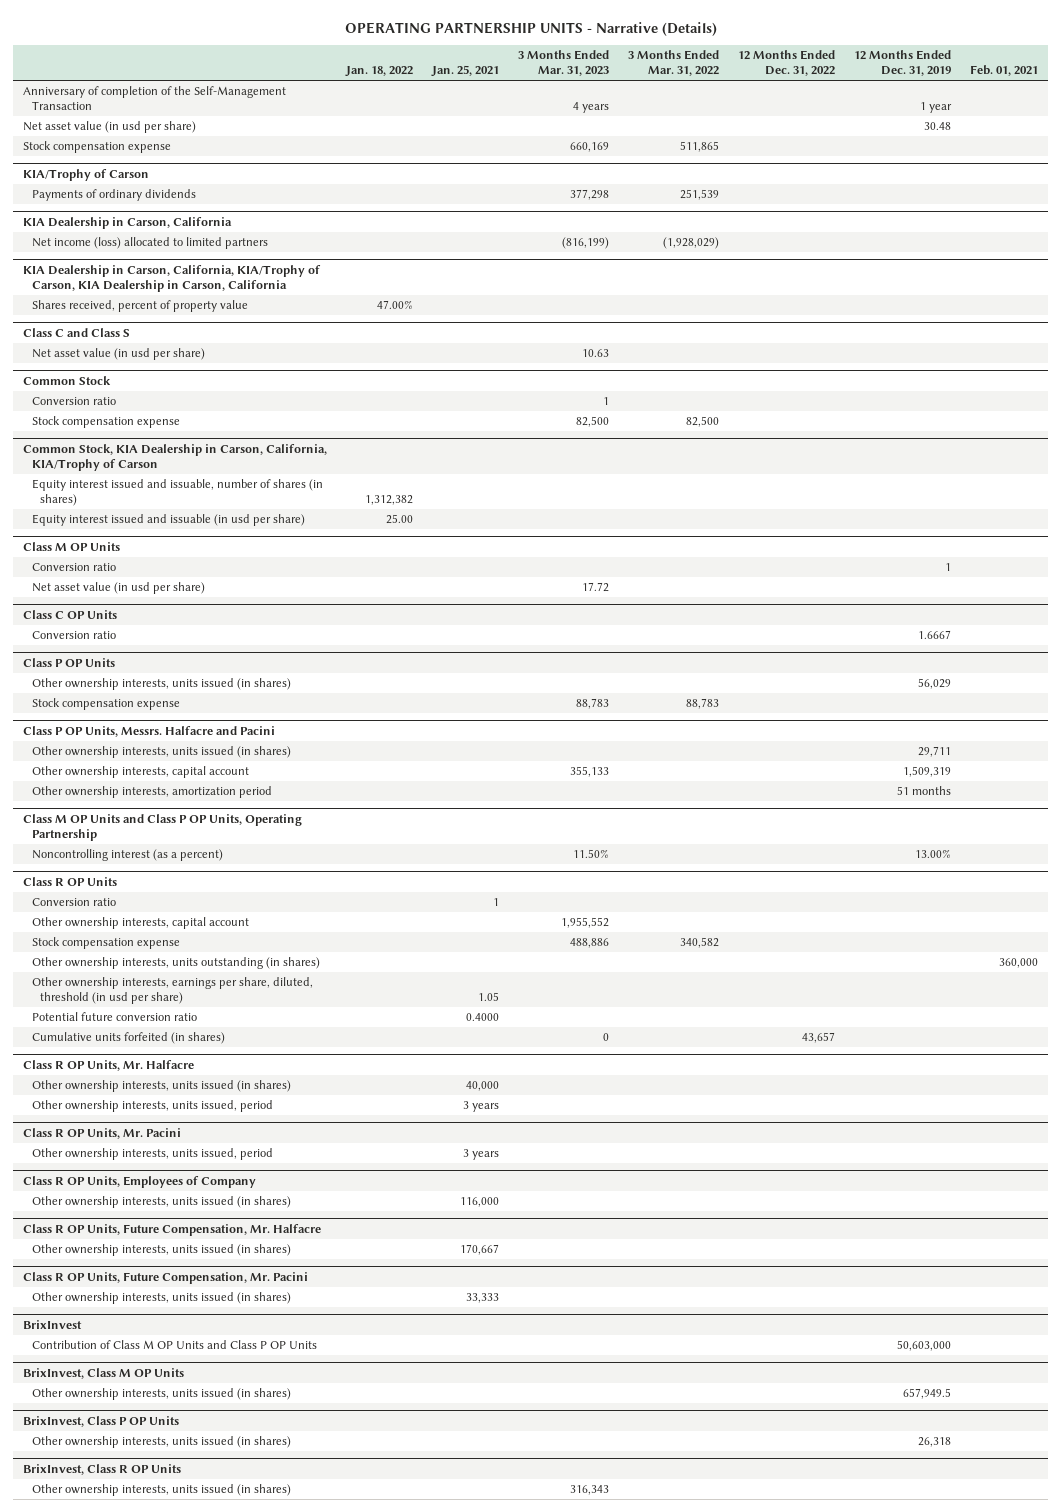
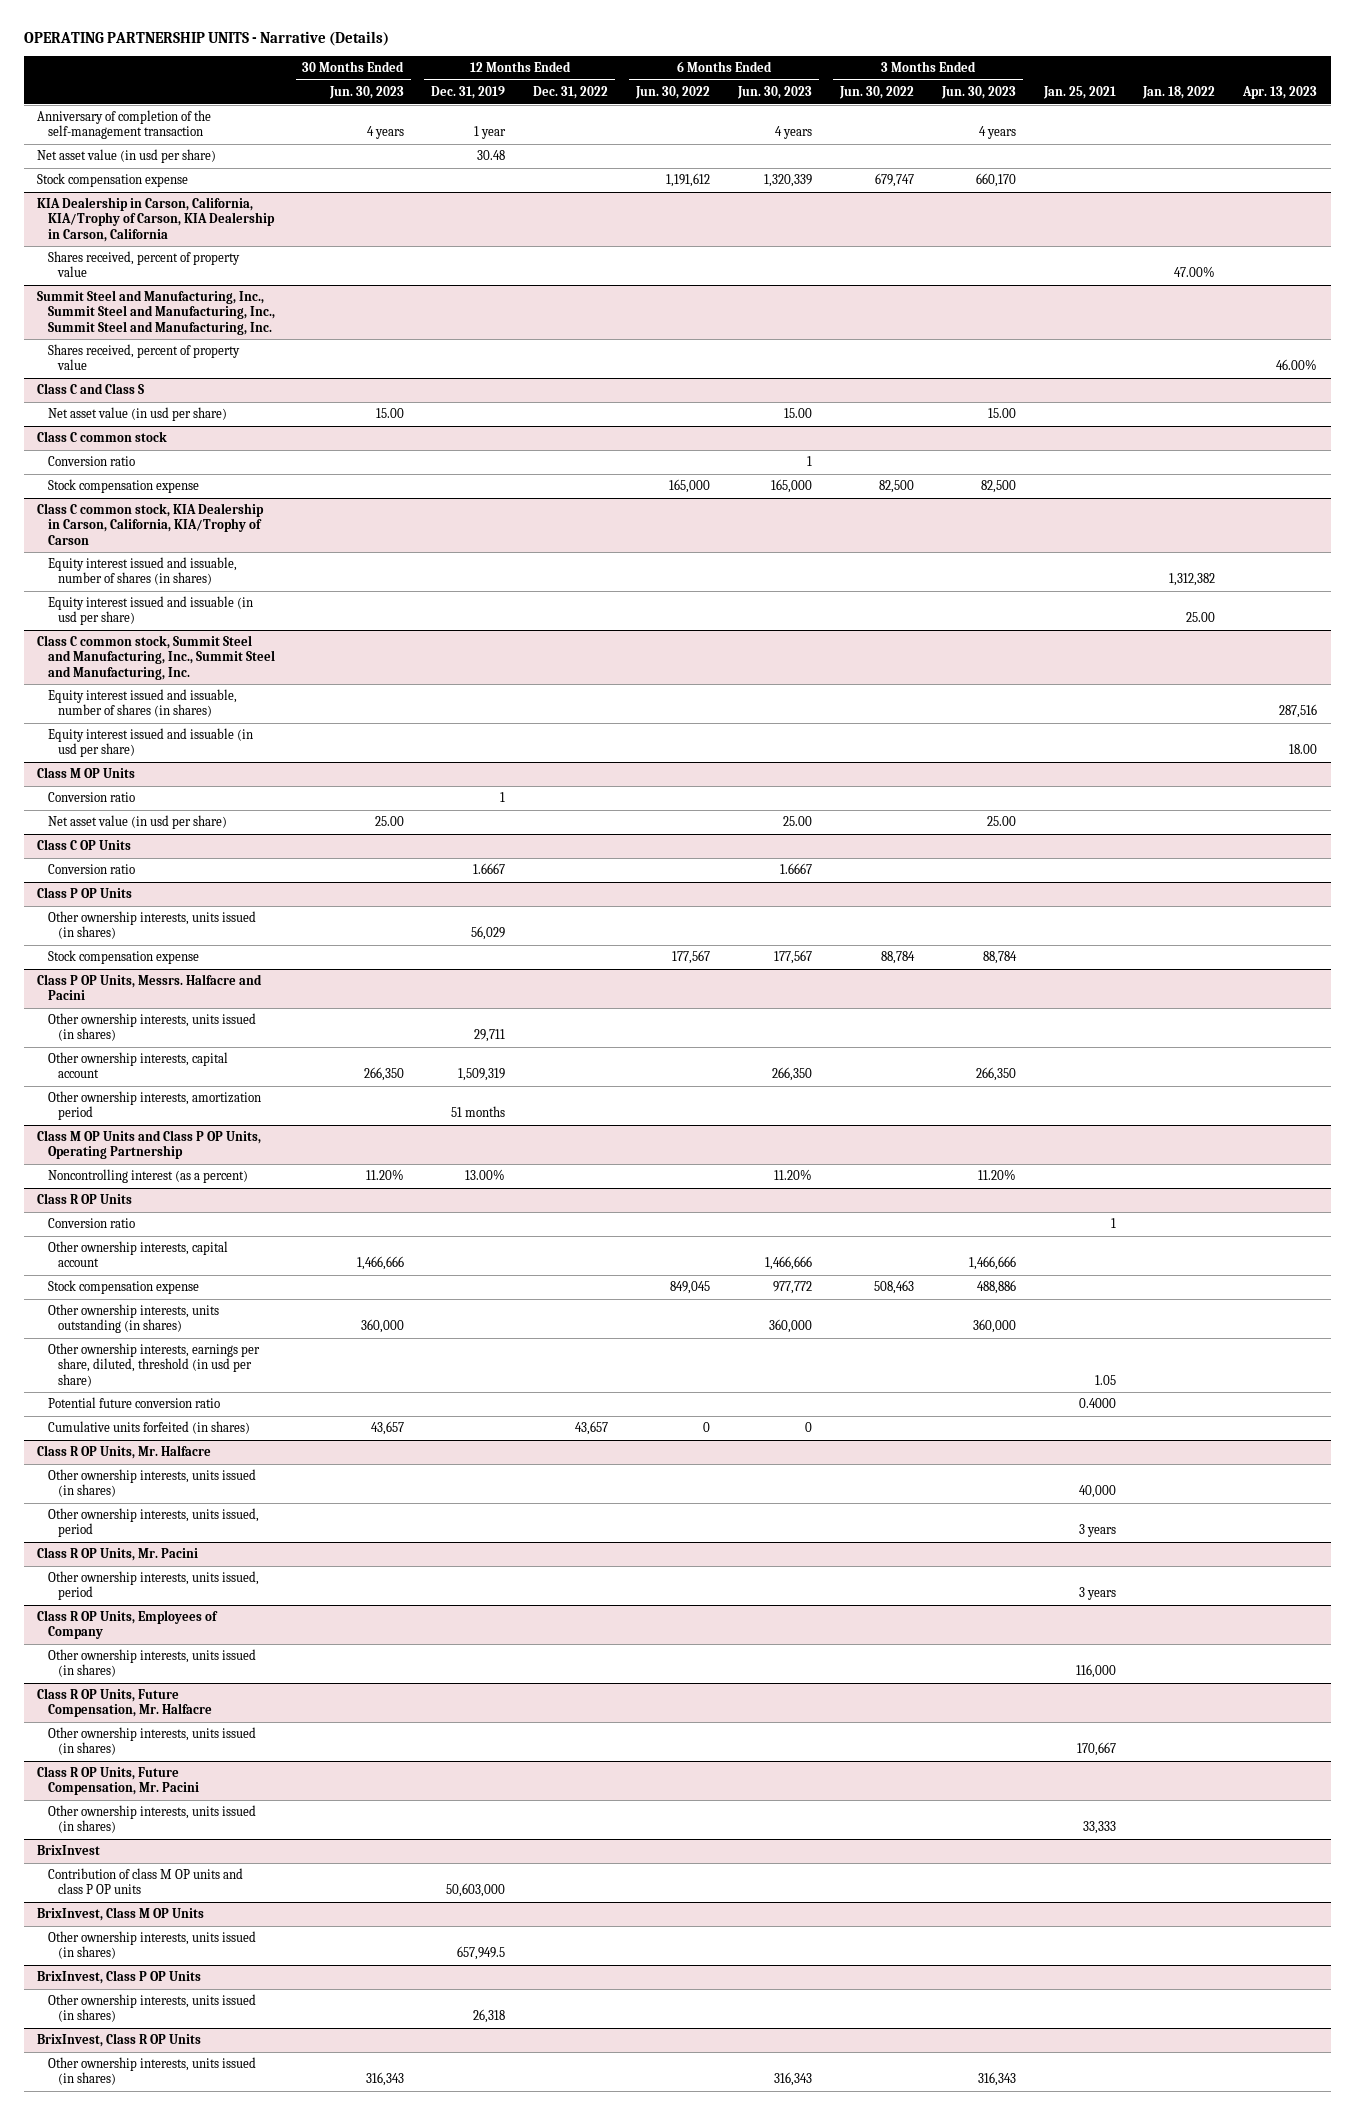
- | Jan. 18, 2022 | Jan. 25, 2021 | 3 Months Ended Mar. 31, 2023 | 3 Months Ended Mar. 31, 2022 | 12 Months Ended Dec. 31, 2022 | 12 Months Ended Dec. 31, 2019 | Feb. 01, 2021
+ | 30 Months Ended Jun. 30, 2023 | 12 Months Ended Dec. 31, 2019 | 12 Months Ended Dec. 31, 2022 | 6 Months Ended Jun. 30, 2022 | 6 Months Ended Jun. 30, 2023 | 3 Months Ended Jun. 30, 2022 | 3 Months Ended Jun. 30, 2023 | Jan. 25, 2021 | Jan. 18, 2022 | Apr. 13, 2023
- Anniversary of completion of the Self-Management Transaction | | | 4 years | | | 1 year |
+ Anniversary of completion of the self-management transaction | 4 years | 1 year | | | 4 years | | 4 years | | |
- KIA/Trophy of Carson
- Payments of ordinary dividends | | | 377,298 | 251,539 | | |
- KIA Dealership in Carson, California
- Net income (loss) allocated to limited partners | | | (816,199) | (1,928,029) | | |
+ Summit Steel and Manufacturing, Inc., Summit Steel and Manufacturing, Inc., Summit Steel and Manufacturing, Inc.
+ Shares received, percent of property value | | | | | | | | | | 46.00%
- Common Stock
+ Class C common stock
- Common Stock, KIA Dealership in Carson, California, KIA/Trophy of Carson
+ Class C common stock, KIA Dealership in Carson, California, KIA/Trophy of Carson
+ Class C common stock, Summit Steel and Manufacturing, Inc., Summit Steel and Manufacturing, Inc.
+ Equity interest issued and issuable, number of shares (in shares) | | | | | | | | | | 287,516
+ Equity interest issued and issuable (in usd per share) | | | | | | | | | | 18.00
@ BrixInvest
- Contribution of Class M OP Units and Class P OP Units | | | | | | 50,603,000 |
+ Contribution of class M OP units and class P OP units | | 50,603,000 | | | | | | | |

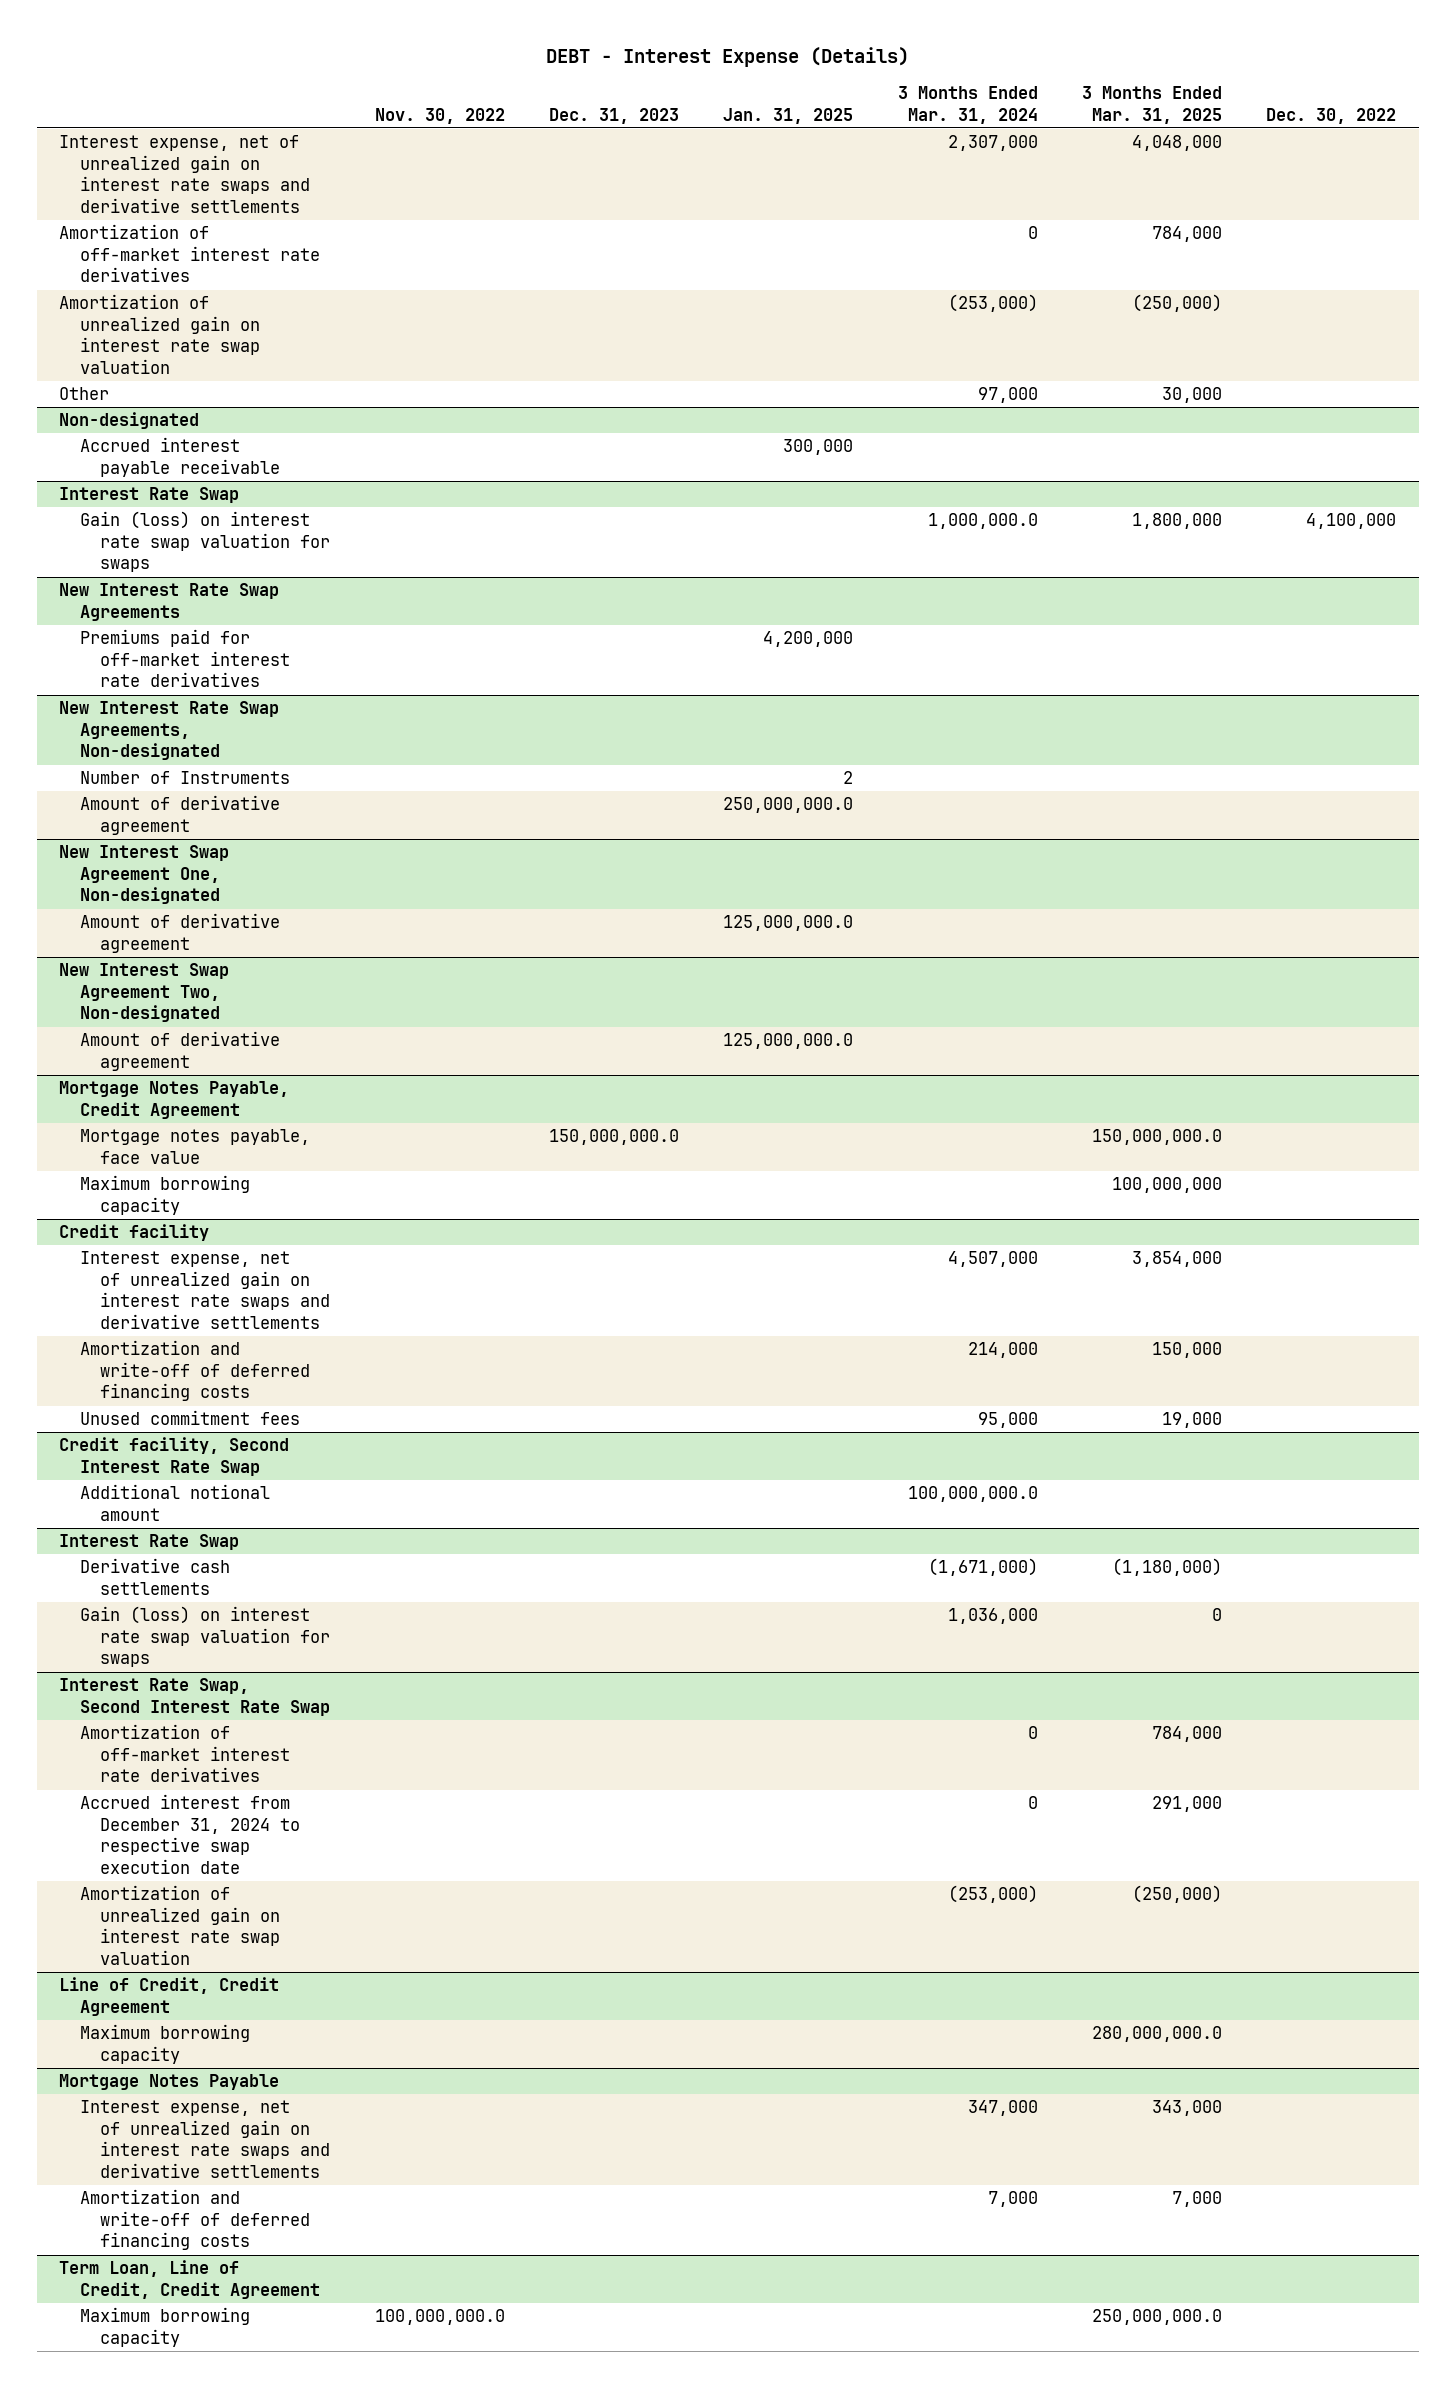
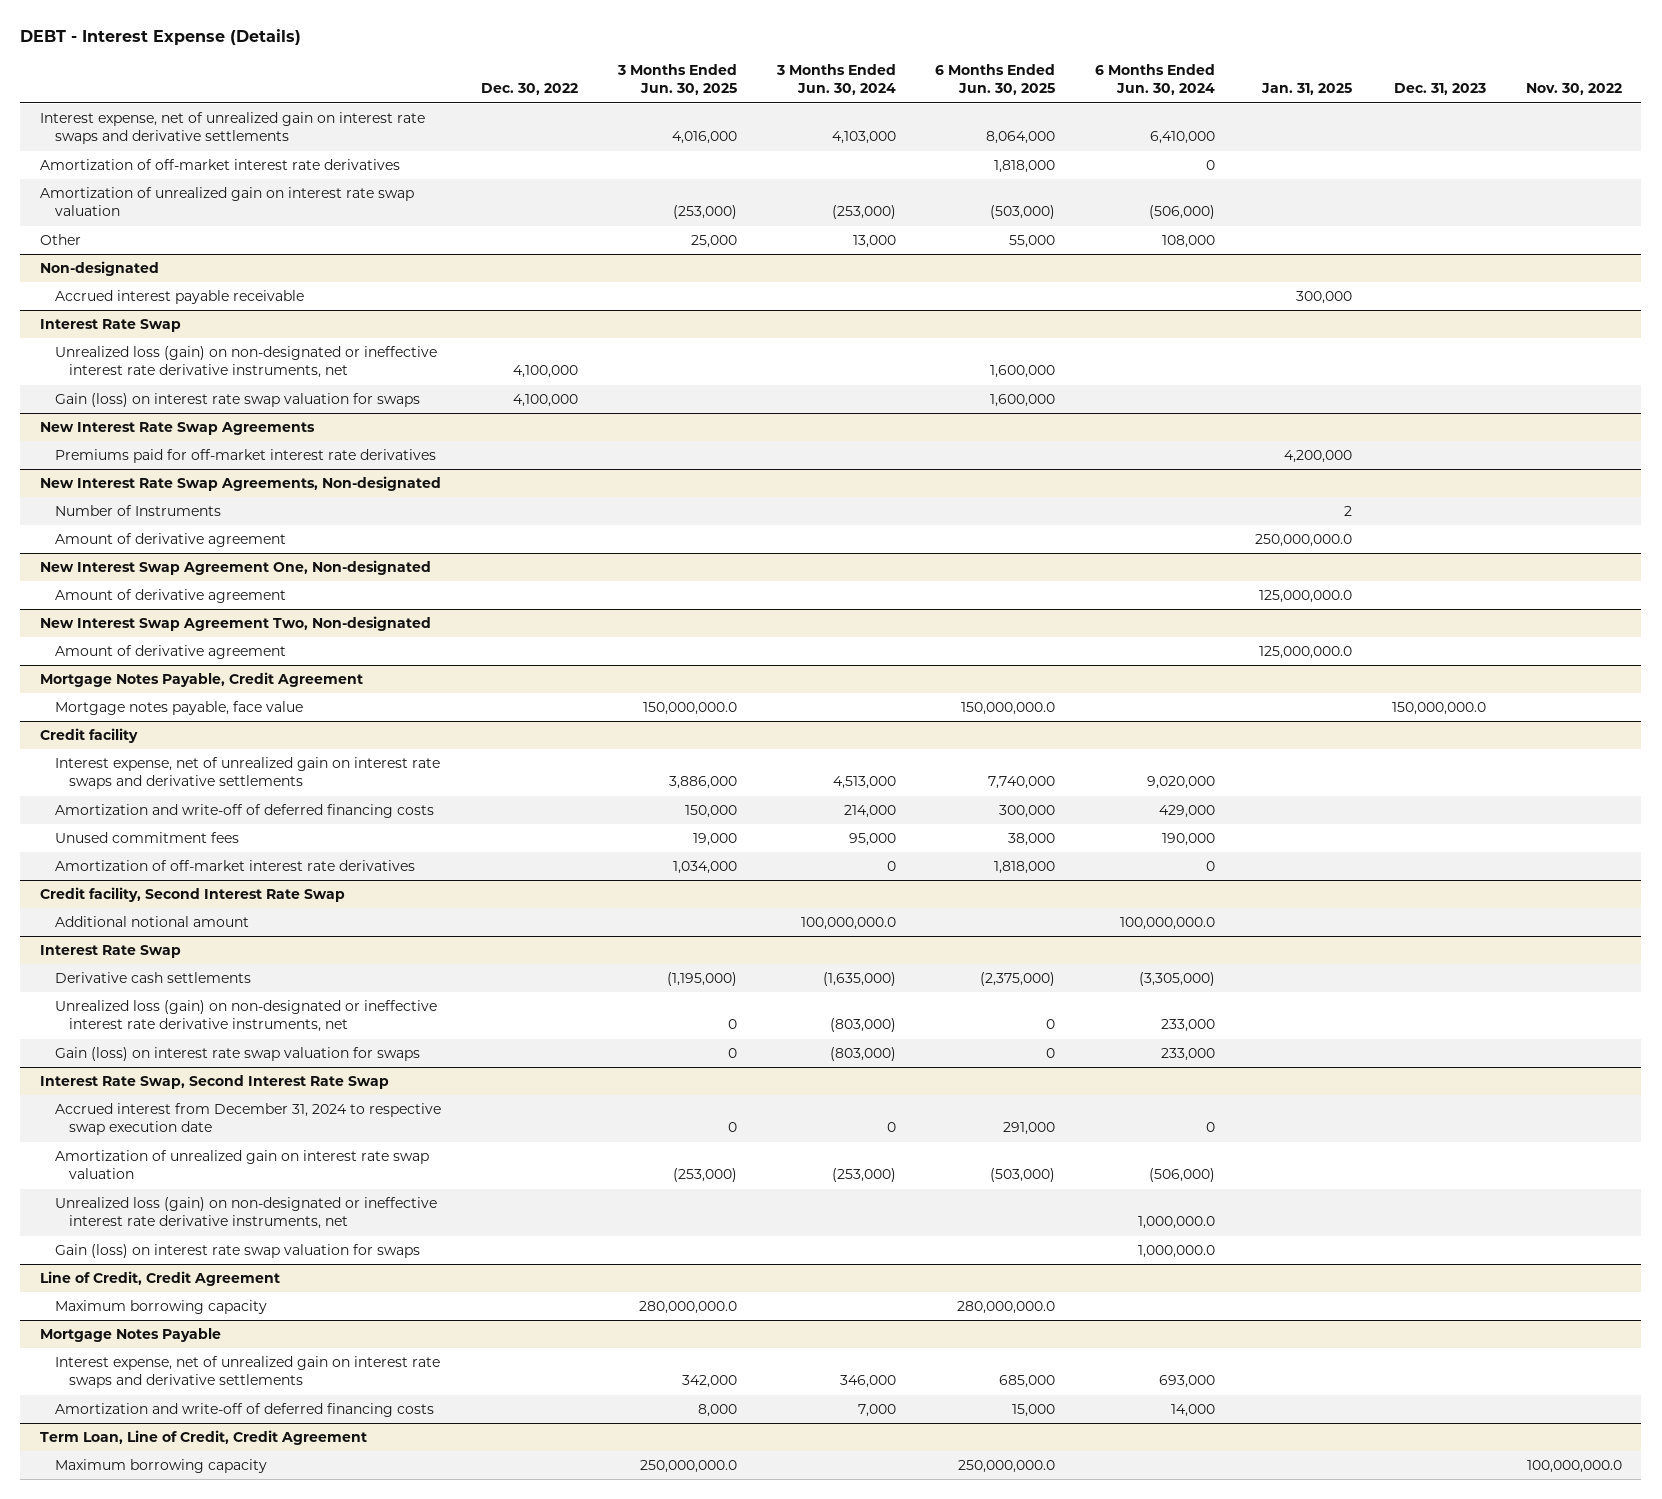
- | Nov. 30, 2022 | Dec. 31, 2023 | Jan. 31, 2025 | 3 Months Ended Mar. 31, 2024 | 3 Months Ended Mar. 31, 2025 | Dec. 30, 2022
+ | Dec. 30, 2022 | 3 Months Ended Jun. 30, 2025 | 3 Months Ended Jun. 30, 2024 | 6 Months Ended Jun. 30, 2025 | 6 Months Ended Jun. 30, 2024 | Jan. 31, 2025 | Dec. 31, 2023 | Nov. 30, 2022
@ Interest Rate Swap
+ Unrealized loss (gain) on non-designated or ineffective interest rate derivative instruments, net | 4,100,000 | | | 1,600,000 | | | |
@ Mortgage Notes Payable, Credit Agreement
- Maximum borrowing capacity | | | | | 100,000,000 |
@ Credit facility
+ Amortization of off-market interest rate derivatives | | 1,034,000 | 0 | 1,818,000 | 0 | | |
@ Interest Rate Swap
+ Unrealized loss (gain) on non-designated or ineffective interest rate derivative instruments, net | | 0 | (803,000) | 0 | 233,000 | | |
@ Interest Rate Swap, Second Interest Rate Swap
- Amortization of off-market interest rate derivatives | | | | 0 | 784,000 |
+ Unrealized loss (gain) on non-designated or ineffective interest rate derivative instruments, net | | | | | 1,000,000.0 | | |
+ Gain (loss) on interest rate swap valuation for swaps | | | | | 1,000,000.0 | | |

